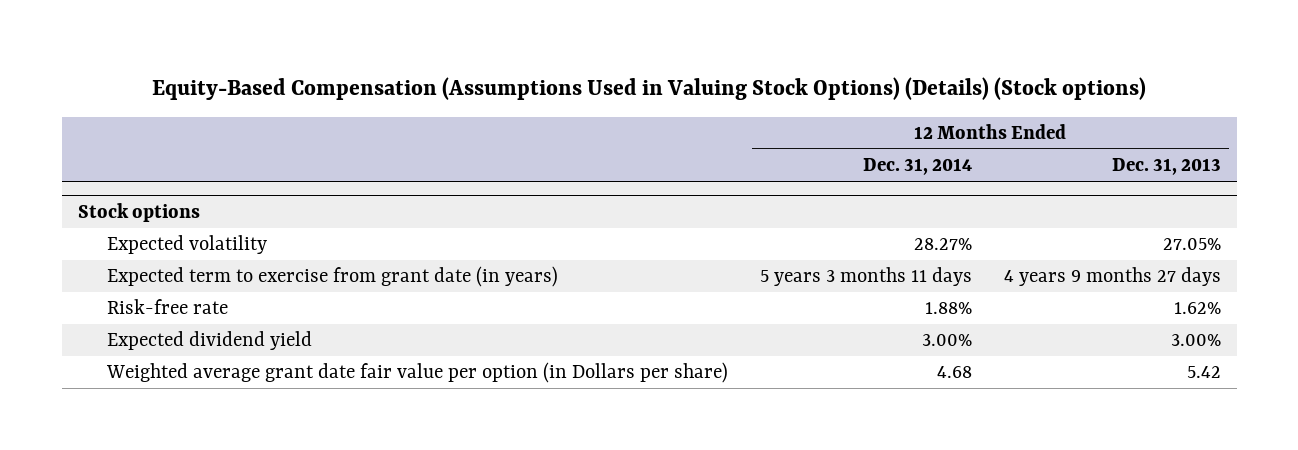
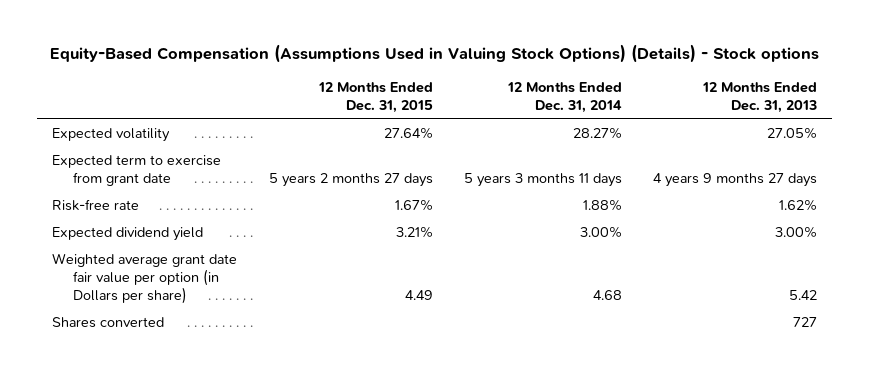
- Equity-Based Compensation (Assumptions Used in Valuing Stock Options) (Details) (Stock options)
+ Equity-Based Compensation (Assumptions Used in Valuing Stock Options) (Details) - Stock options
- | 12 Months Ended Dec. 31, 2014 | 12 Months Ended Dec. 31, 2013
+ | 12 Months Ended Dec. 31, 2015 | 12 Months Ended Dec. 31, 2014 | 12 Months Ended Dec. 31, 2013
- Stock options
- Expected term to exercise from grant date (in years) | 5 years 3 months 11 days | 4 years 9 months 27 days
+ Expected term to exercise from grant date | 5 years 2 months 27 days | 5 years 3 months 11 days | 4 years 9 months 27 days
+ Shares converted | | | 727

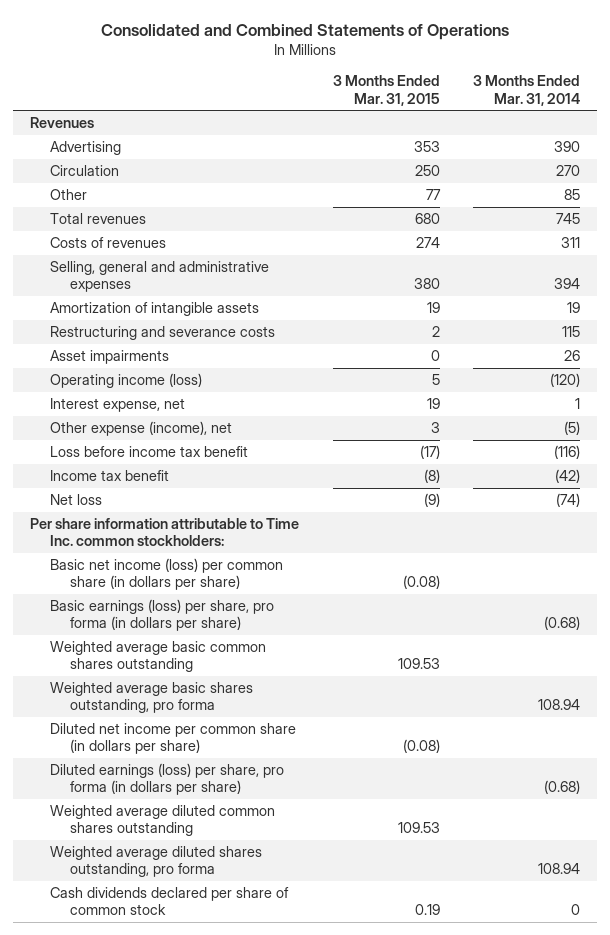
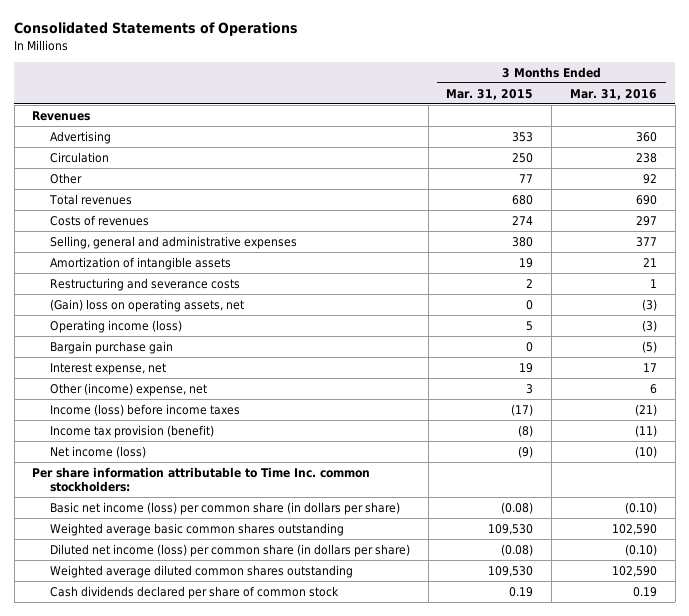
- Consolidated and Combined Statements of Operations
+ Consolidated Statements of Operations
- | 3 Months Ended Mar. 31, 2015 | 3 Months Ended Mar. 31, 2014
+ | 3 Months Ended Mar. 31, 2015 | 3 Months Ended Mar. 31, 2016
- Asset impairments | 0 | 26
+ (Gain) loss on operating assets, net | 0 | (3)
+ Bargain purchase gain | 0 | (5)
- Other expense (income), net | 3 | (5)
- Loss before income tax benefit | (17) | (116)
- Income tax benefit | (8) | (42)
- Net loss | (9) | (74)
+ Other (income) expense, net | 3 | 6
+ Income (loss) before income taxes | (17) | (21)
+ Income tax provision (benefit) | (8) | (11)
+ Net income (loss) | (9) | (10)
- Basic earnings (loss) per share, pro forma (in dollars per share) | | (0.68)
- Weighted average basic common shares outstanding | 109.53 |
- Weighted average basic shares outstanding, pro forma | | 108.94
- Diluted net income per common share (in dollars per share) | (0.08) |
- Diluted earnings (loss) per share, pro forma (in dollars per share) | | (0.68)
- Weighted average diluted common shares outstanding | 109.53 |
- Weighted average diluted shares outstanding, pro forma | | 108.94
+ Weighted average basic common shares outstanding | 109,530 | 102,590
+ Diluted net income (loss) per common share (in dollars per share) | (0.08) | (0.10)
+ Weighted average diluted common shares outstanding | 109,530 | 102,590

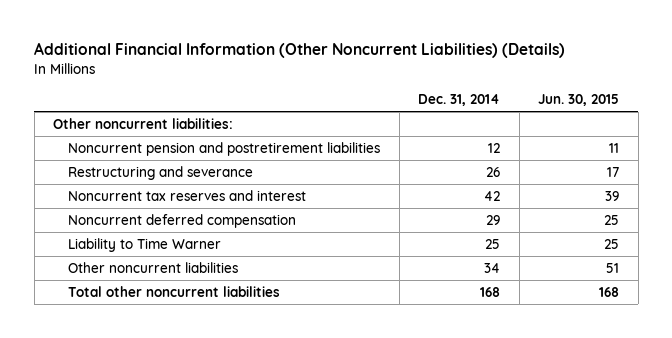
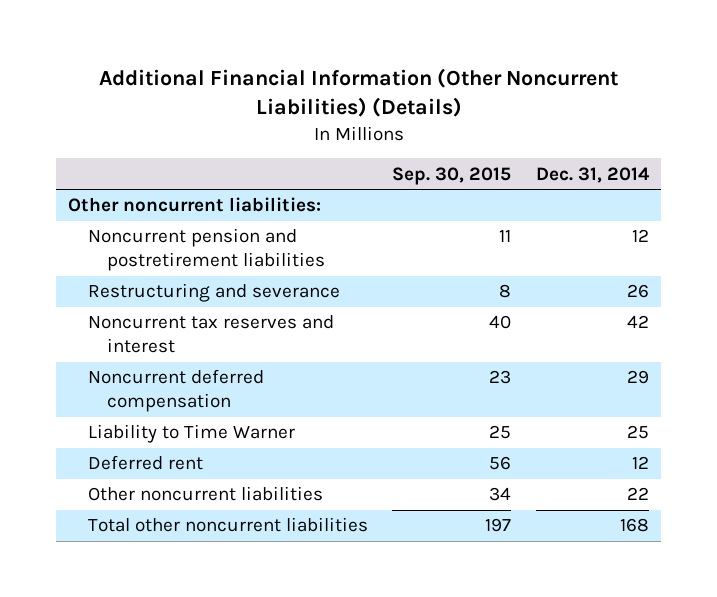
- | Dec. 31, 2014 | Jun. 30, 2015
+ | Sep. 30, 2015 | Dec. 31, 2014
- Other noncurrent liabilities | 34 | 51
+ Deferred rent | 56 | 12
+ Other noncurrent liabilities | 34 | 22

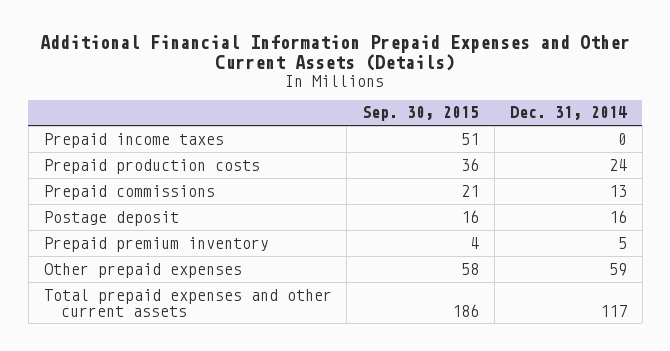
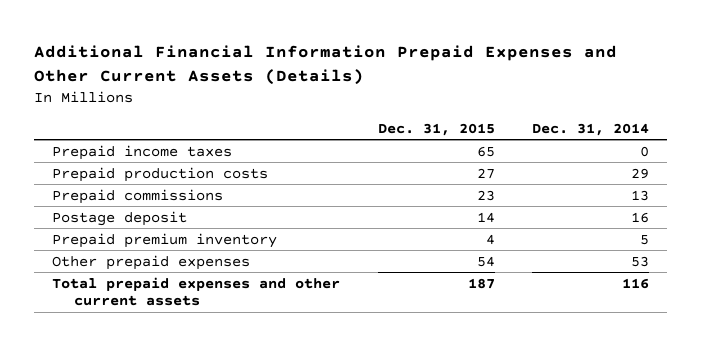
- | Sep. 30, 2015 | Dec. 31, 2014
+ | Dec. 31, 2015 | Dec. 31, 2014
- Prepaid production costs | 36 | 24
+ Prepaid production costs | 27 | 29
- Other prepaid expenses | 58 | 59
- Total prepaid expenses and other current assets | 186 | 117
+ Other prepaid expenses | 54 | 53
+ Total prepaid expenses and other current assets | 187 | 116

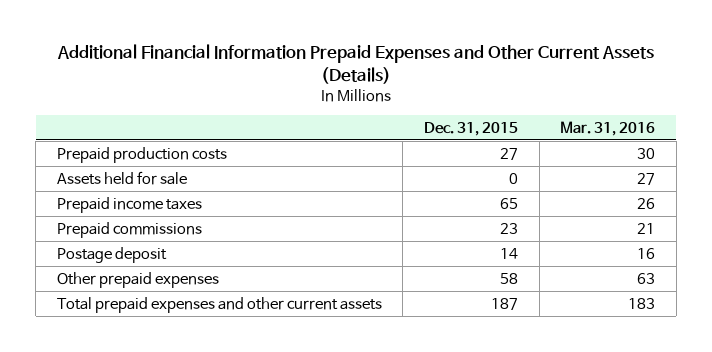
- | Dec. 31, 2015 | Dec. 31, 2014
+ | Dec. 31, 2015 | Mar. 31, 2016
+ Assets held for sale | 0 | 27
moved down: Prepaid income taxes | 65 | 26
- Prepaid premium inventory | 4 | 5
- Other prepaid expenses | 54 | 53
+ Other prepaid expenses | 58 | 63

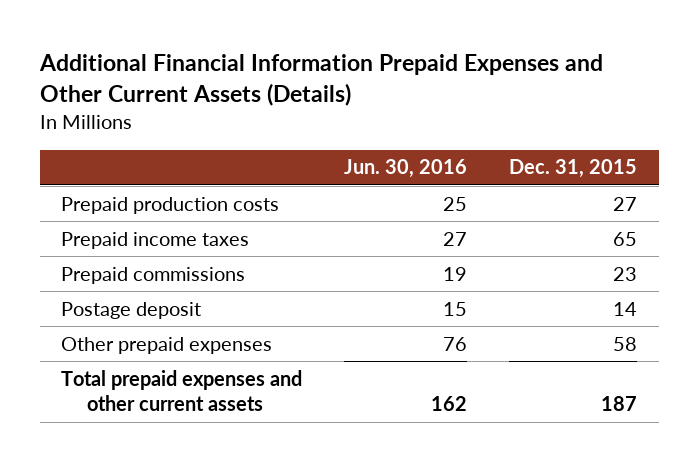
- | Dec. 31, 2015 | Mar. 31, 2016
+ | Jun. 30, 2016 | Dec. 31, 2015
- Assets held for sale | 0 | 27

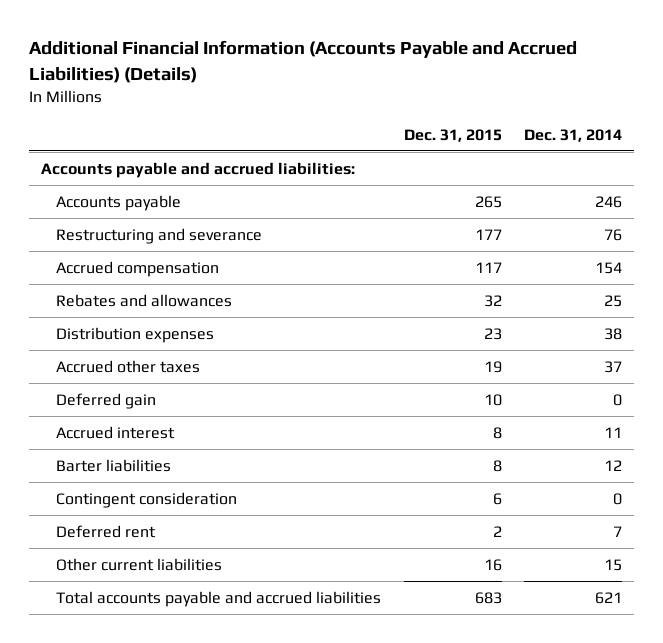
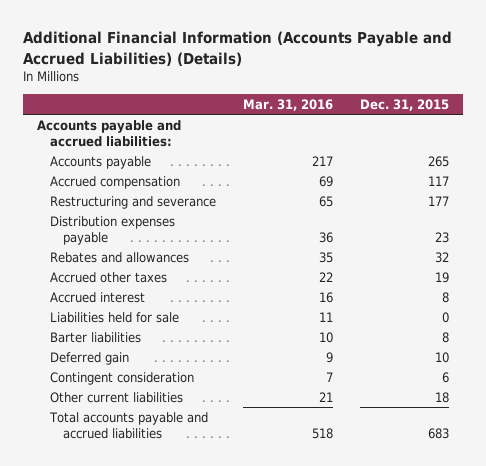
- | Dec. 31, 2015 | Dec. 31, 2014
+ | Mar. 31, 2016 | Dec. 31, 2015
moved down: Restructuring and severance | 65 | 177
+ Distribution expenses payable | 36 | 23
- Distribution expenses | 23 | 38
+ Liabilities held for sale | 11 | 0
moved down: Deferred gain | 9 | 10
- Deferred rent | 2 | 7
- Other current liabilities | 16 | 15
+ Other current liabilities | 21 | 18

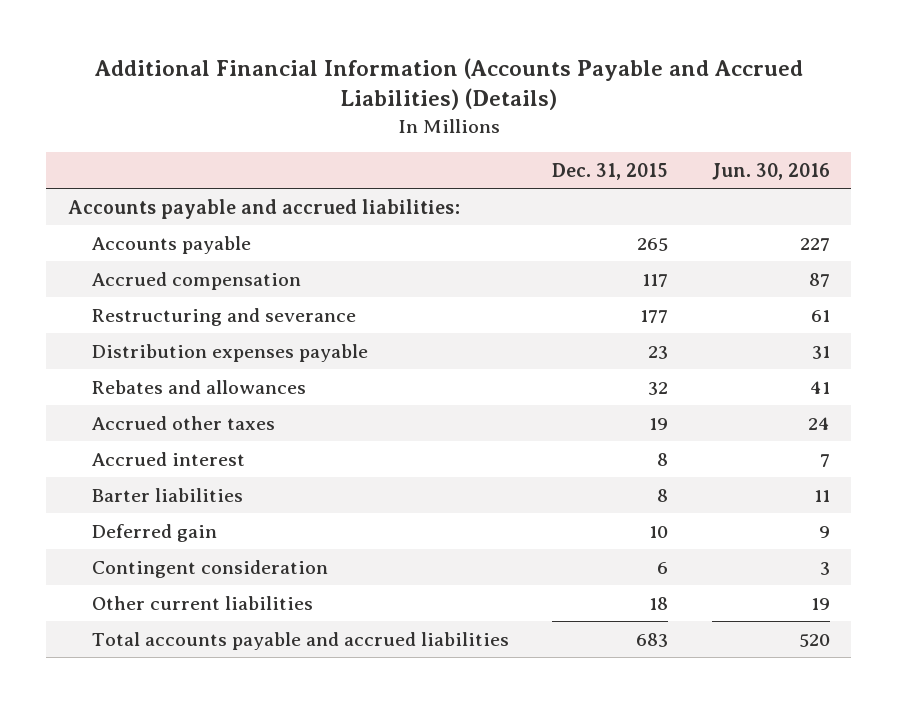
- | Mar. 31, 2016 | Dec. 31, 2015
+ | Dec. 31, 2015 | Jun. 30, 2016
- Liabilities held for sale | 11 | 0

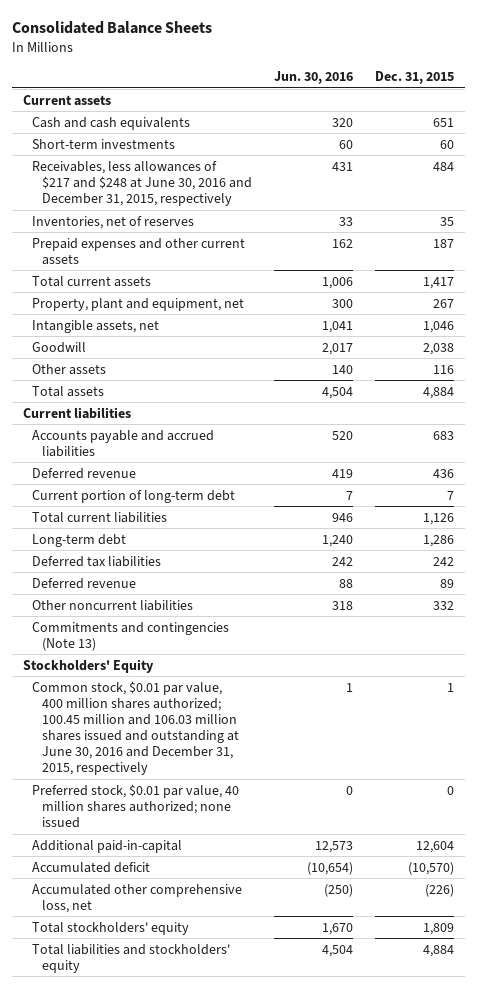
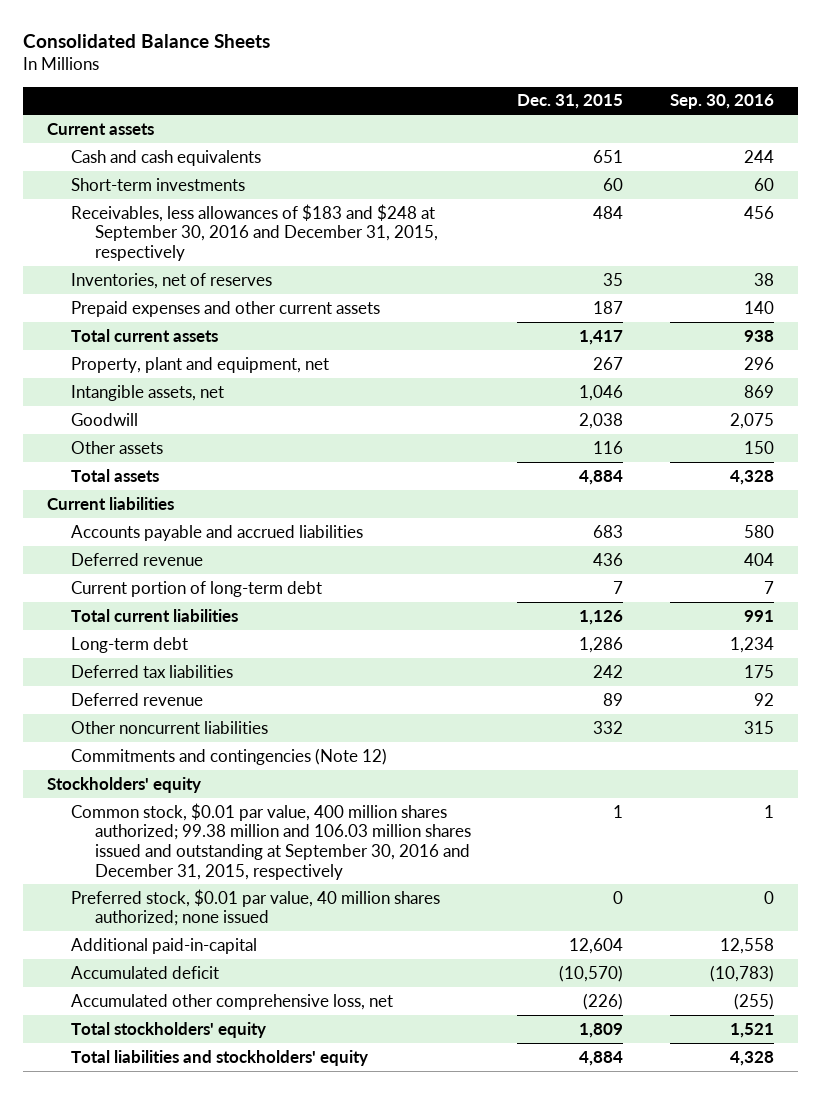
- | Jun. 30, 2016 | Dec. 31, 2015
+ | Dec. 31, 2015 | Sep. 30, 2016
- Receivables, less allowances of $217 and $248 at June 30, 2016 and December 31, 2015, respectively | 431 | 484
+ Receivables, less allowances of $183 and $248 at September 30, 2016 and December 31, 2015, respectively | 484 | 456
- Commitments and contingencies (Note 13)
- Stockholders' Equity
- Common stock, $0.01 par value, 400 million shares authorized; 100.45 million and 106.03 million shares issued and outstanding at June 30, 2016 and December 31, 2015, respectively | 1 | 1
+ Commitments and contingencies (Note 12)
+ Stockholders' equity
+ Common stock, $0.01 par value, 400 million shares authorized; 99.38 million and 106.03 million shares issued and outstanding at September 30, 2016 and December 31, 2015, respectively | 1 | 1

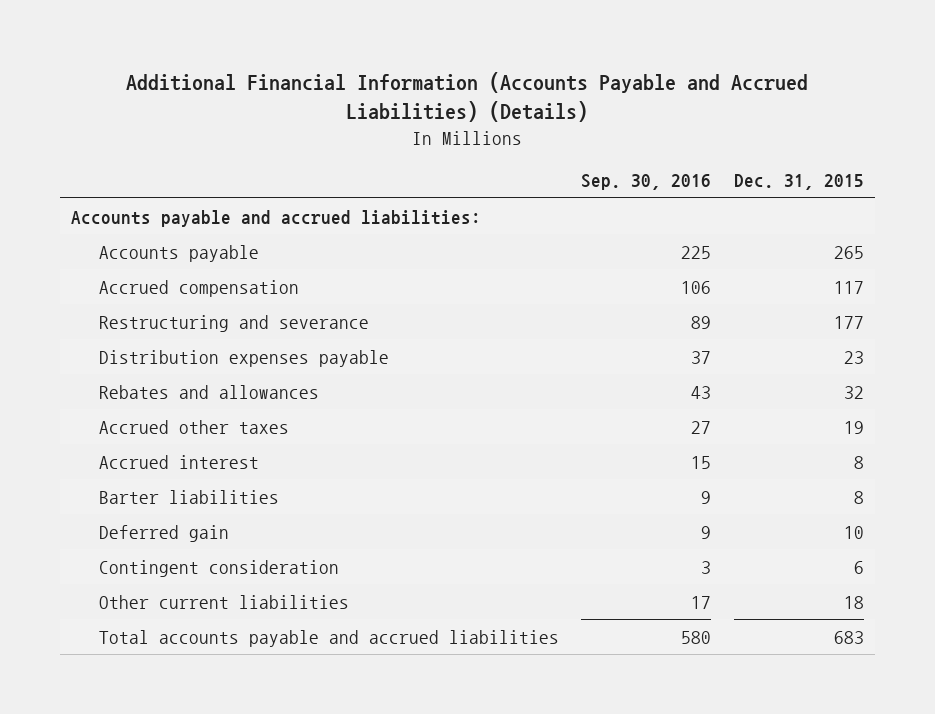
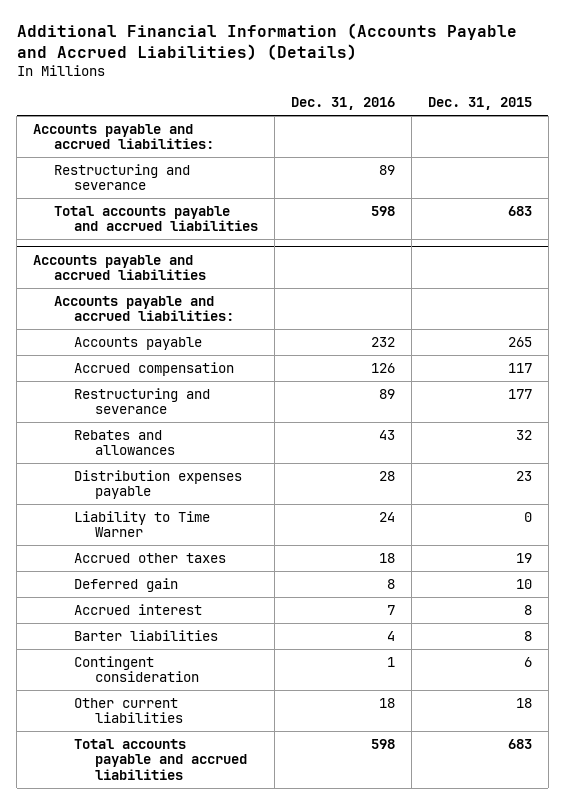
- | Sep. 30, 2016 | Dec. 31, 2015
+ | Dec. 31, 2016 | Dec. 31, 2015
+ Restructuring and severance | 89 |
+ Total accounts payable and accrued liabilities | 598 | 683
+ Accounts payable and accrued liabilities
+ Accounts payable and accrued liabilities:
- Distribution expenses payable | 37 | 23
+ Distribution expenses payable | 28 | 23
+ Liability to Time Warner | 24 | 0
+ Deferred gain | 8 | 10
- Deferred gain | 9 | 10

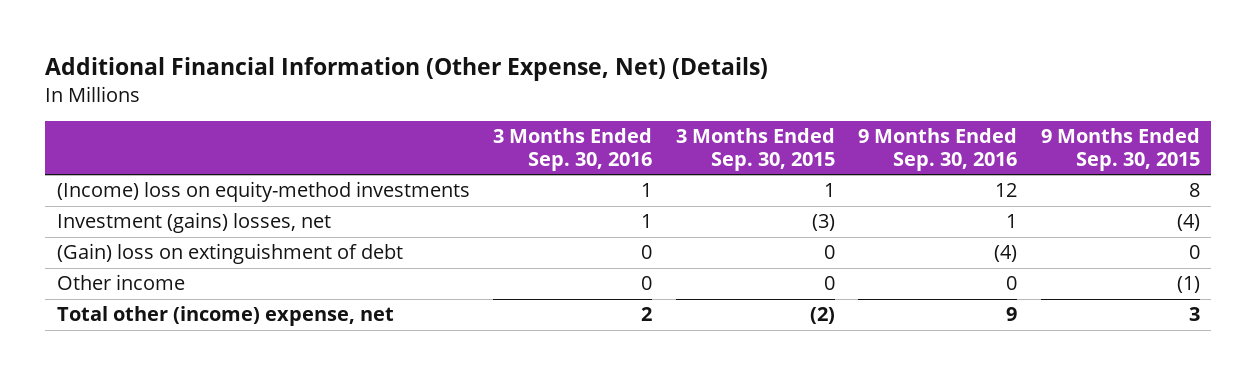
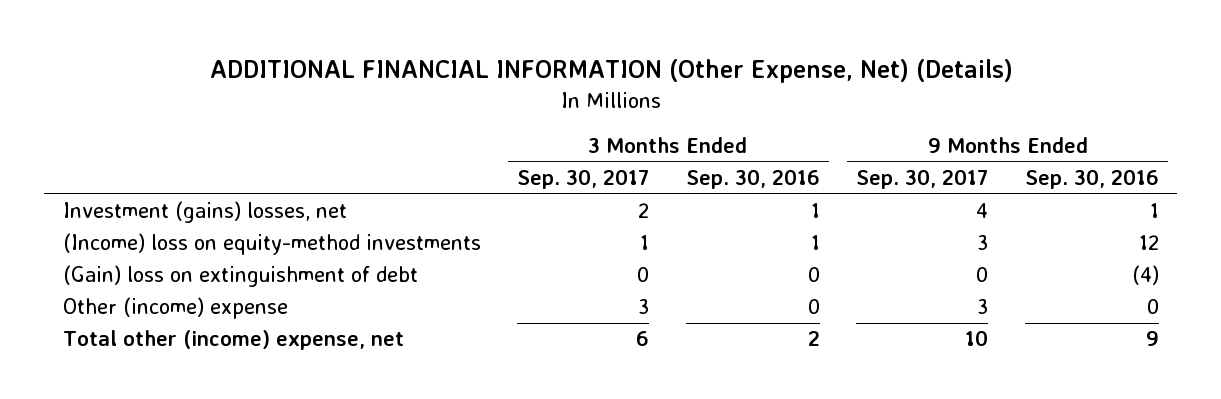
- Additional Financial Information (Other Expense, Net) (Details)
+ ADDITIONAL FINANCIAL INFORMATION (Other Expense, Net) (Details)
- | 3 Months Ended Sep. 30, 2016 | 3 Months Ended Sep. 30, 2015 | 9 Months Ended Sep. 30, 2016 | 9 Months Ended Sep. 30, 2015
+ | 3 Months Ended Sep. 30, 2017 | 3 Months Ended Sep. 30, 2016 | 9 Months Ended Sep. 30, 2017 | 9 Months Ended Sep. 30, 2016
moved down: (Income) loss on equity-method investments | 1 | 1 | 3 | 12
- Other income | 0 | 0 | 0 | (1)
+ Other (income) expense | 3 | 0 | 3 | 0

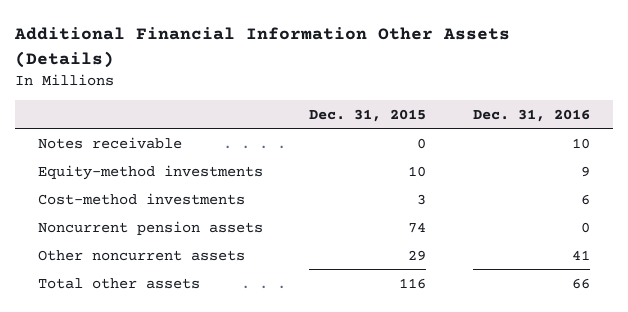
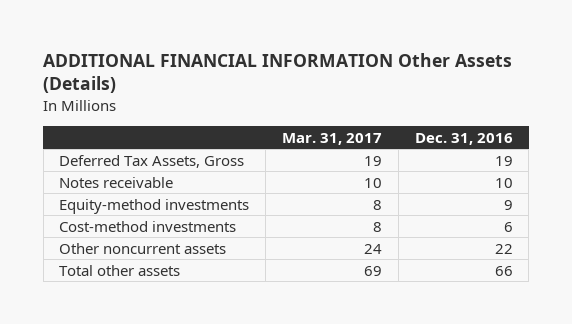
- Additional Financial Information Other Assets (Details)
+ ADDITIONAL FINANCIAL INFORMATION Other Assets (Details)
- | Dec. 31, 2015 | Dec. 31, 2016
+ | Mar. 31, 2017 | Dec. 31, 2016
+ Deferred Tax Assets, Gross | 19 | 19
- Noncurrent pension assets | 74 | 0
- Other noncurrent assets | 29 | 41
+ Other noncurrent assets | 24 | 22

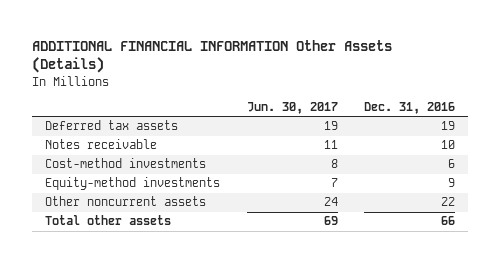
- | Mar. 31, 2017 | Dec. 31, 2016
+ | Jun. 30, 2017 | Dec. 31, 2016
- Deferred Tax Assets, Gross | 19 | 19
+ Deferred tax assets | 19 | 19
moved down: Equity-method investments | 7 | 9

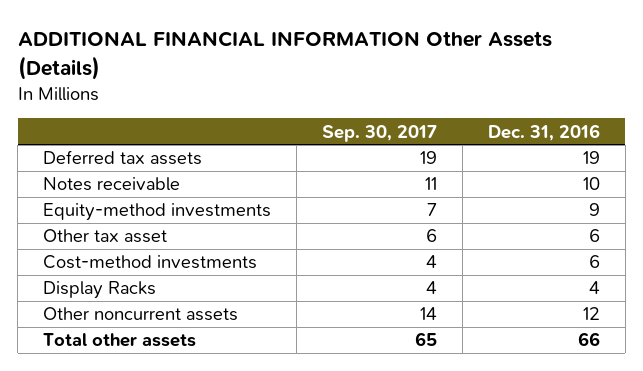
- | Jun. 30, 2017 | Dec. 31, 2016
+ | Sep. 30, 2017 | Dec. 31, 2016
- Other noncurrent assets | 24 | 22
+ Other tax asset | 6 | 6
moved down: Cost-method investments | 4 | 6
+ Display Racks | 4 | 4
+ Other noncurrent assets | 14 | 12

